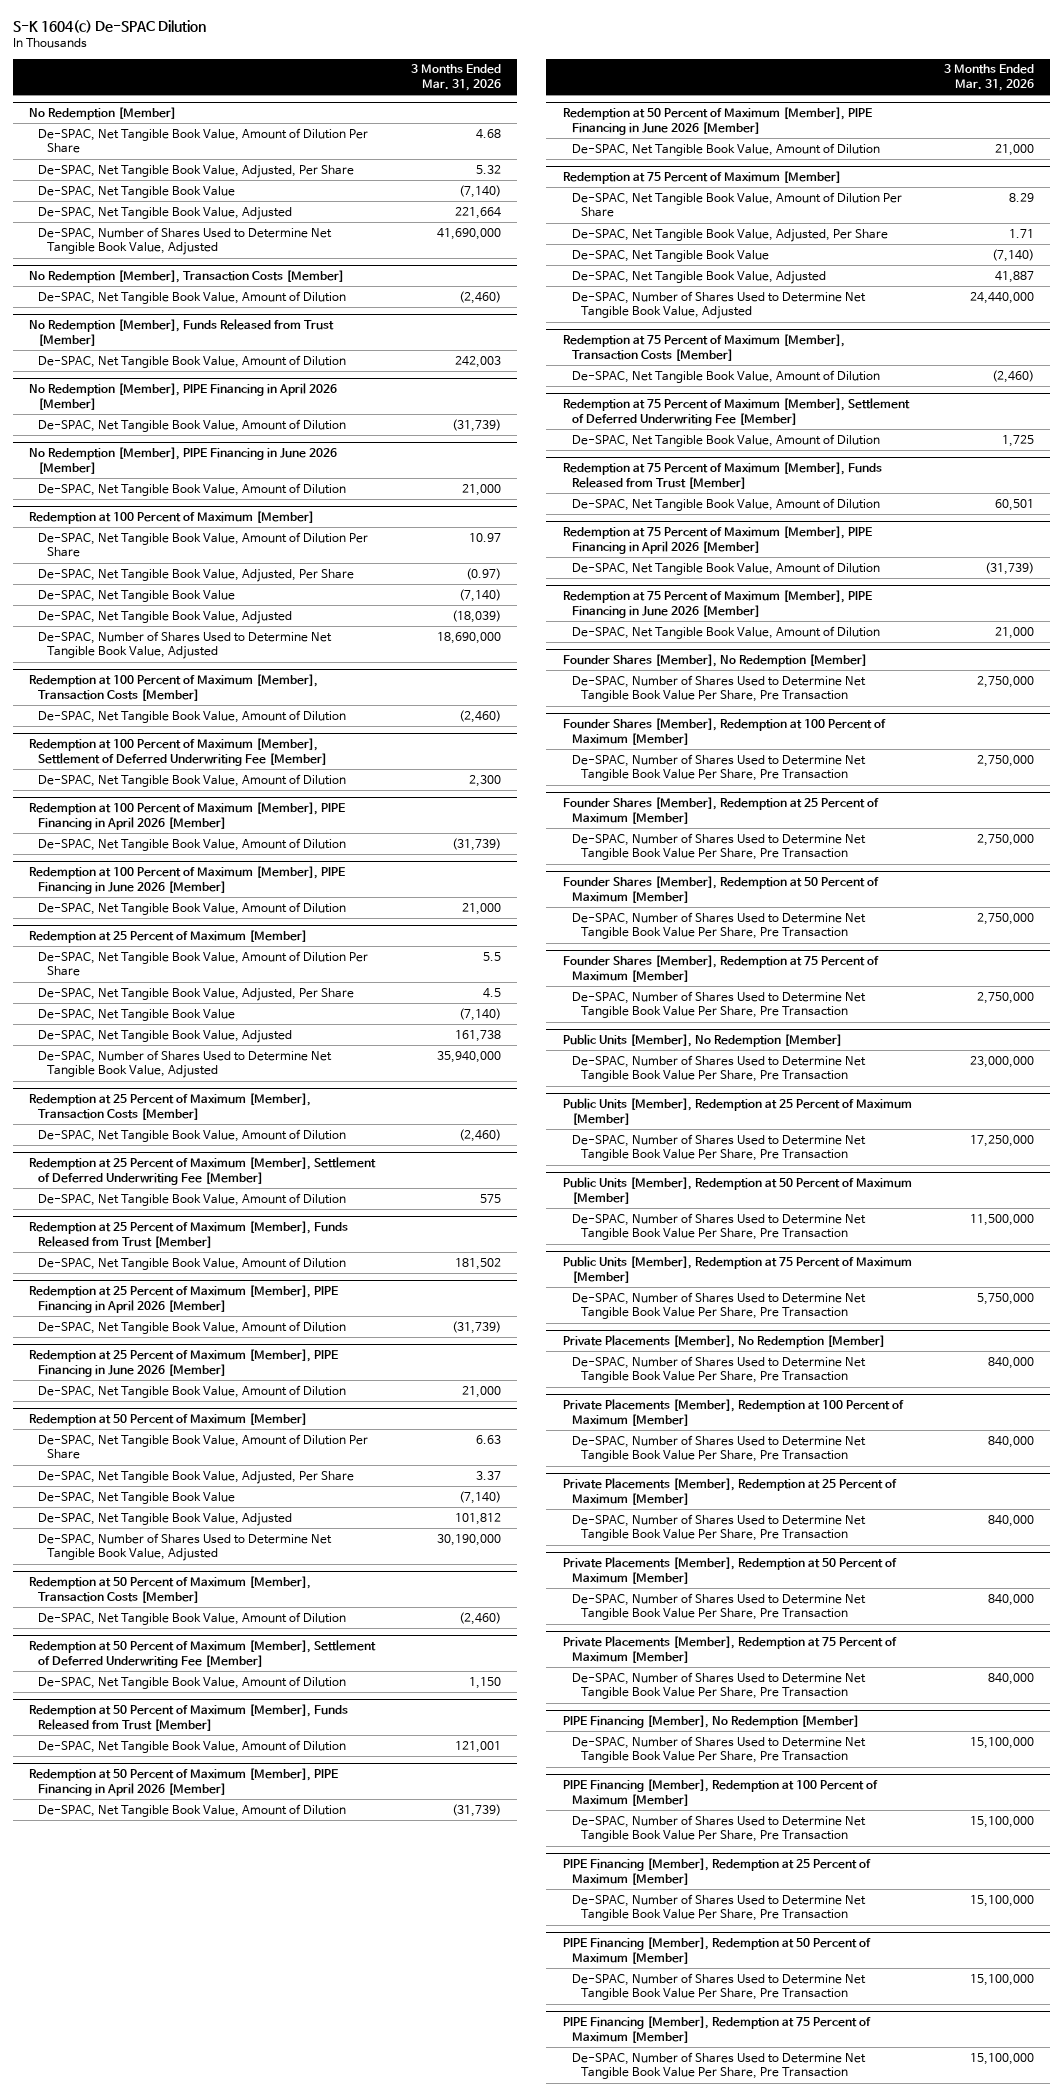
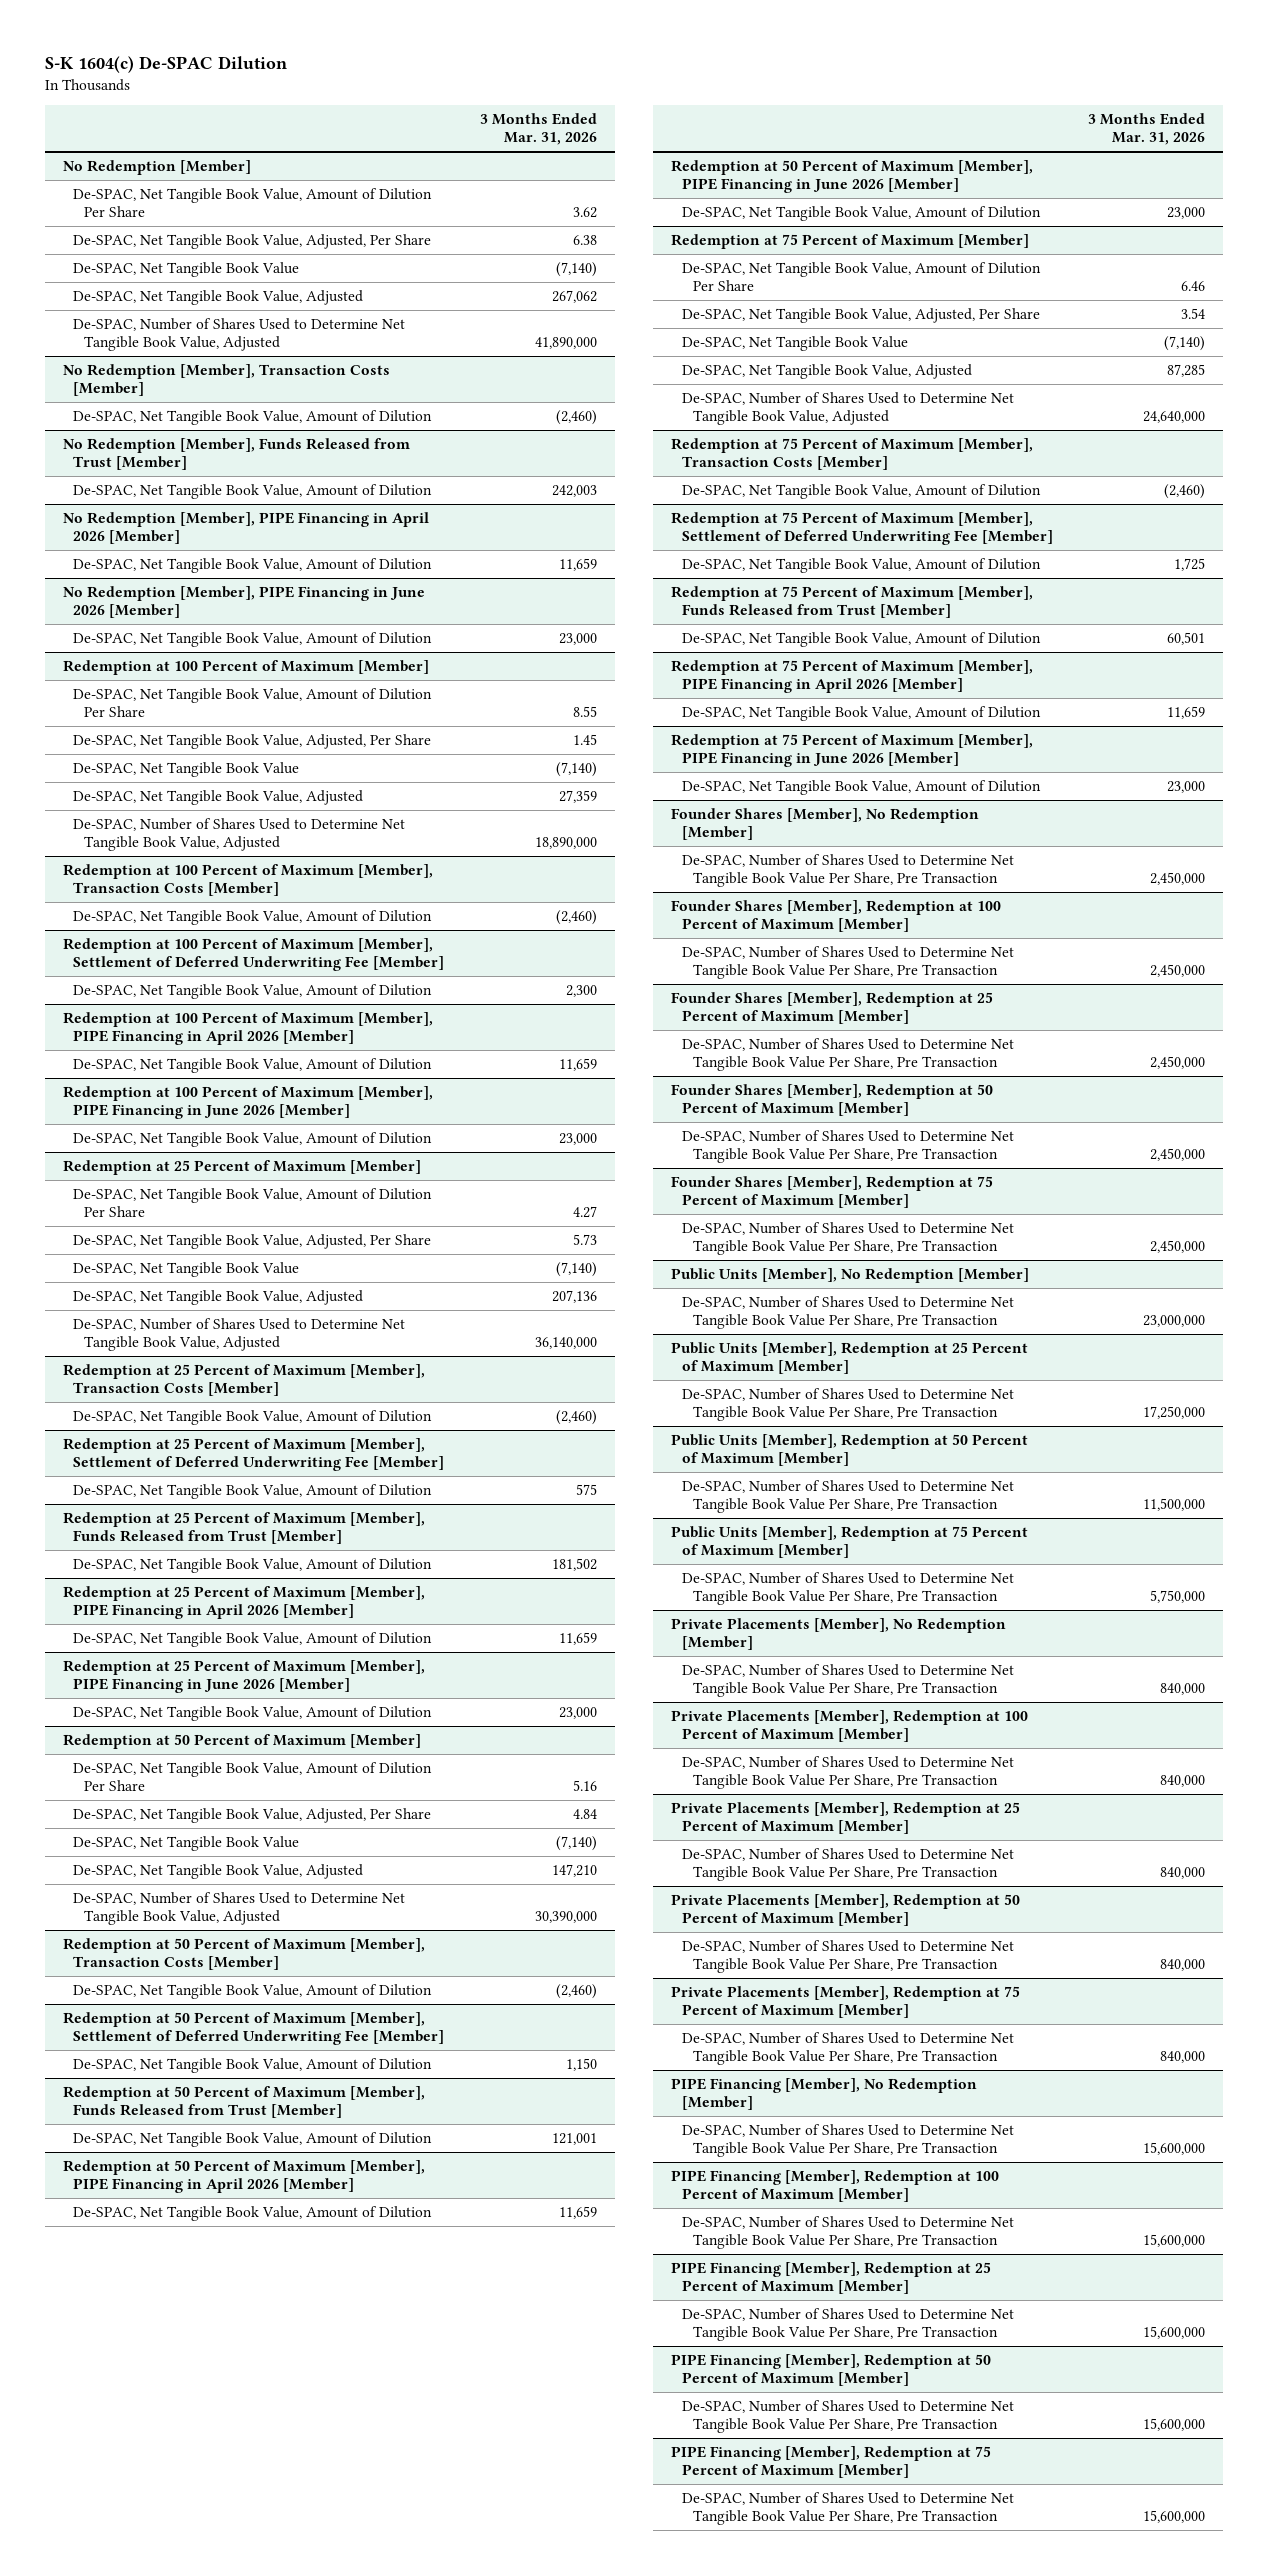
@ No Redemption [Member]
- De-SPAC, Net Tangible Book Value, Amount of Dilution Per Share | 4.68
- De-SPAC, Net Tangible Book Value, Adjusted, Per Share | 5.32
+ De-SPAC, Net Tangible Book Value, Amount of Dilution Per Share | 3.62
+ De-SPAC, Net Tangible Book Value, Adjusted, Per Share | 6.38
- De-SPAC, Net Tangible Book Value, Adjusted | 221,664
- De-SPAC, Number of Shares Used to Determine Net Tangible Book Value, Adjusted | 41,690,000
+ De-SPAC, Net Tangible Book Value, Adjusted | 267,062
+ De-SPAC, Number of Shares Used to Determine Net Tangible Book Value, Adjusted | 41,890,000
@ No Redemption [Member], PIPE Financing in April 2026 [Member]
- De-SPAC, Net Tangible Book Value, Amount of Dilution | (31,739)
+ De-SPAC, Net Tangible Book Value, Amount of Dilution | 11,659
@ No Redemption [Member], PIPE Financing in June 2026 [Member]
- De-SPAC, Net Tangible Book Value, Amount of Dilution | 21,000
+ De-SPAC, Net Tangible Book Value, Amount of Dilution | 23,000
@ Redemption at 100 Percent of Maximum [Member]
- De-SPAC, Net Tangible Book Value, Amount of Dilution Per Share | 10.97
- De-SPAC, Net Tangible Book Value, Adjusted, Per Share | (0.97)
+ De-SPAC, Net Tangible Book Value, Amount of Dilution Per Share | 8.55
+ De-SPAC, Net Tangible Book Value, Adjusted, Per Share | 1.45
- De-SPAC, Net Tangible Book Value, Adjusted | (18,039)
- De-SPAC, Number of Shares Used to Determine Net Tangible Book Value, Adjusted | 18,690,000
+ De-SPAC, Net Tangible Book Value, Adjusted | 27,359
+ De-SPAC, Number of Shares Used to Determine Net Tangible Book Value, Adjusted | 18,890,000
@ Redemption at 100 Percent of Maximum [Member], PIPE Financing in April 2026 [Member]
- De-SPAC, Net Tangible Book Value, Amount of Dilution | (31,739)
+ De-SPAC, Net Tangible Book Value, Amount of Dilution | 11,659
@ Redemption at 100 Percent of Maximum [Member], PIPE Financing in June 2026 [Member]
- De-SPAC, Net Tangible Book Value, Amount of Dilution | 21,000
+ De-SPAC, Net Tangible Book Value, Amount of Dilution | 23,000
@ Redemption at 25 Percent of Maximum [Member]
- De-SPAC, Net Tangible Book Value, Amount of Dilution Per Share | 5.5
- De-SPAC, Net Tangible Book Value, Adjusted, Per Share | 4.5
+ De-SPAC, Net Tangible Book Value, Amount of Dilution Per Share | 4.27
+ De-SPAC, Net Tangible Book Value, Adjusted, Per Share | 5.73
- De-SPAC, Net Tangible Book Value, Adjusted | 161,738
- De-SPAC, Number of Shares Used to Determine Net Tangible Book Value, Adjusted | 35,940,000
+ De-SPAC, Net Tangible Book Value, Adjusted | 207,136
+ De-SPAC, Number of Shares Used to Determine Net Tangible Book Value, Adjusted | 36,140,000
@ Redemption at 25 Percent of Maximum [Member], PIPE Financing in April 2026 [Member]
- De-SPAC, Net Tangible Book Value, Amount of Dilution | (31,739)
+ De-SPAC, Net Tangible Book Value, Amount of Dilution | 11,659
@ Redemption at 25 Percent of Maximum [Member], PIPE Financing in June 2026 [Member]
- De-SPAC, Net Tangible Book Value, Amount of Dilution | 21,000
+ De-SPAC, Net Tangible Book Value, Amount of Dilution | 23,000
@ Redemption at 50 Percent of Maximum [Member]
- De-SPAC, Net Tangible Book Value, Amount of Dilution Per Share | 6.63
- De-SPAC, Net Tangible Book Value, Adjusted, Per Share | 3.37
+ De-SPAC, Net Tangible Book Value, Amount of Dilution Per Share | 5.16
+ De-SPAC, Net Tangible Book Value, Adjusted, Per Share | 4.84
- De-SPAC, Net Tangible Book Value, Adjusted | 101,812
- De-SPAC, Number of Shares Used to Determine Net Tangible Book Value, Adjusted | 30,190,000
+ De-SPAC, Net Tangible Book Value, Adjusted | 147,210
+ De-SPAC, Number of Shares Used to Determine Net Tangible Book Value, Adjusted | 30,390,000
@ Redemption at 50 Percent of Maximum [Member], PIPE Financing in April 2026 [Member]
- De-SPAC, Net Tangible Book Value, Amount of Dilution | (31,739)
+ De-SPAC, Net Tangible Book Value, Amount of Dilution | 11,659
@ Redemption at 50 Percent of Maximum [Member], PIPE Financing in June 2026 [Member]
- De-SPAC, Net Tangible Book Value, Amount of Dilution | 21,000
+ De-SPAC, Net Tangible Book Value, Amount of Dilution | 23,000
@ Redemption at 75 Percent of Maximum [Member]
- De-SPAC, Net Tangible Book Value, Amount of Dilution Per Share | 8.29
- De-SPAC, Net Tangible Book Value, Adjusted, Per Share | 1.71
+ De-SPAC, Net Tangible Book Value, Amount of Dilution Per Share | 6.46
+ De-SPAC, Net Tangible Book Value, Adjusted, Per Share | 3.54
- De-SPAC, Net Tangible Book Value, Adjusted | 41,887
- De-SPAC, Number of Shares Used to Determine Net Tangible Book Value, Adjusted | 24,440,000
+ De-SPAC, Net Tangible Book Value, Adjusted | 87,285
+ De-SPAC, Number of Shares Used to Determine Net Tangible Book Value, Adjusted | 24,640,000
@ Redemption at 75 Percent of Maximum [Member], PIPE Financing in April 2026 [Member]
- De-SPAC, Net Tangible Book Value, Amount of Dilution | (31,739)
+ De-SPAC, Net Tangible Book Value, Amount of Dilution | 11,659
@ Redemption at 75 Percent of Maximum [Member], PIPE Financing in June 2026 [Member]
- De-SPAC, Net Tangible Book Value, Amount of Dilution | 21,000
+ De-SPAC, Net Tangible Book Value, Amount of Dilution | 23,000
@ Founder Shares [Member], No Redemption [Member]
- De-SPAC, Number of Shares Used to Determine Net Tangible Book Value Per Share, Pre Transaction | 2,750,000
+ De-SPAC, Number of Shares Used to Determine Net Tangible Book Value Per Share, Pre Transaction | 2,450,000
@ Founder Shares [Member], Redemption at 100 Percent of Maximum [Member]
- De-SPAC, Number of Shares Used to Determine Net Tangible Book Value Per Share, Pre Transaction | 2,750,000
+ De-SPAC, Number of Shares Used to Determine Net Tangible Book Value Per Share, Pre Transaction | 2,450,000
@ Founder Shares [Member], Redemption at 25 Percent of Maximum [Member]
- De-SPAC, Number of Shares Used to Determine Net Tangible Book Value Per Share, Pre Transaction | 2,750,000
+ De-SPAC, Number of Shares Used to Determine Net Tangible Book Value Per Share, Pre Transaction | 2,450,000
@ Founder Shares [Member], Redemption at 50 Percent of Maximum [Member]
- De-SPAC, Number of Shares Used to Determine Net Tangible Book Value Per Share, Pre Transaction | 2,750,000
+ De-SPAC, Number of Shares Used to Determine Net Tangible Book Value Per Share, Pre Transaction | 2,450,000
@ Founder Shares [Member], Redemption at 75 Percent of Maximum [Member]
- De-SPAC, Number of Shares Used to Determine Net Tangible Book Value Per Share, Pre Transaction | 2,750,000
+ De-SPAC, Number of Shares Used to Determine Net Tangible Book Value Per Share, Pre Transaction | 2,450,000
@ PIPE Financing [Member], No Redemption [Member]
- De-SPAC, Number of Shares Used to Determine Net Tangible Book Value Per Share, Pre Transaction | 15,100,000
+ De-SPAC, Number of Shares Used to Determine Net Tangible Book Value Per Share, Pre Transaction | 15,600,000
@ PIPE Financing [Member], Redemption at 100 Percent of Maximum [Member]
- De-SPAC, Number of Shares Used to Determine Net Tangible Book Value Per Share, Pre Transaction | 15,100,000
+ De-SPAC, Number of Shares Used to Determine Net Tangible Book Value Per Share, Pre Transaction | 15,600,000
@ PIPE Financing [Member], Redemption at 25 Percent of Maximum [Member]
- De-SPAC, Number of Shares Used to Determine Net Tangible Book Value Per Share, Pre Transaction | 15,100,000
+ De-SPAC, Number of Shares Used to Determine Net Tangible Book Value Per Share, Pre Transaction | 15,600,000
@ PIPE Financing [Member], Redemption at 50 Percent of Maximum [Member]
- De-SPAC, Number of Shares Used to Determine Net Tangible Book Value Per Share, Pre Transaction | 15,100,000
+ De-SPAC, Number of Shares Used to Determine Net Tangible Book Value Per Share, Pre Transaction | 15,600,000
@ PIPE Financing [Member], Redemption at 75 Percent of Maximum [Member]
- De-SPAC, Number of Shares Used to Determine Net Tangible Book Value Per Share, Pre Transaction | 15,100,000
+ De-SPAC, Number of Shares Used to Determine Net Tangible Book Value Per Share, Pre Transaction | 15,600,000

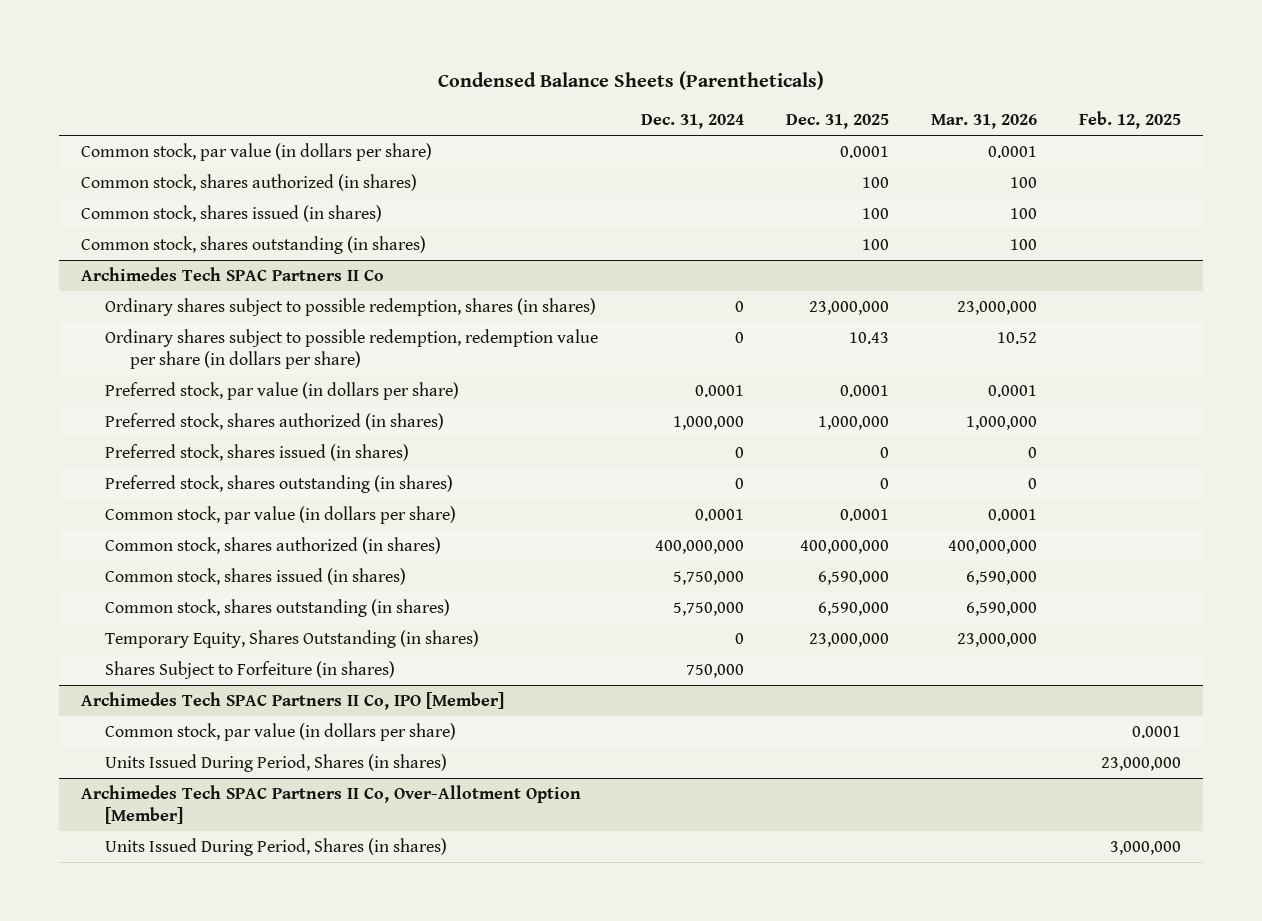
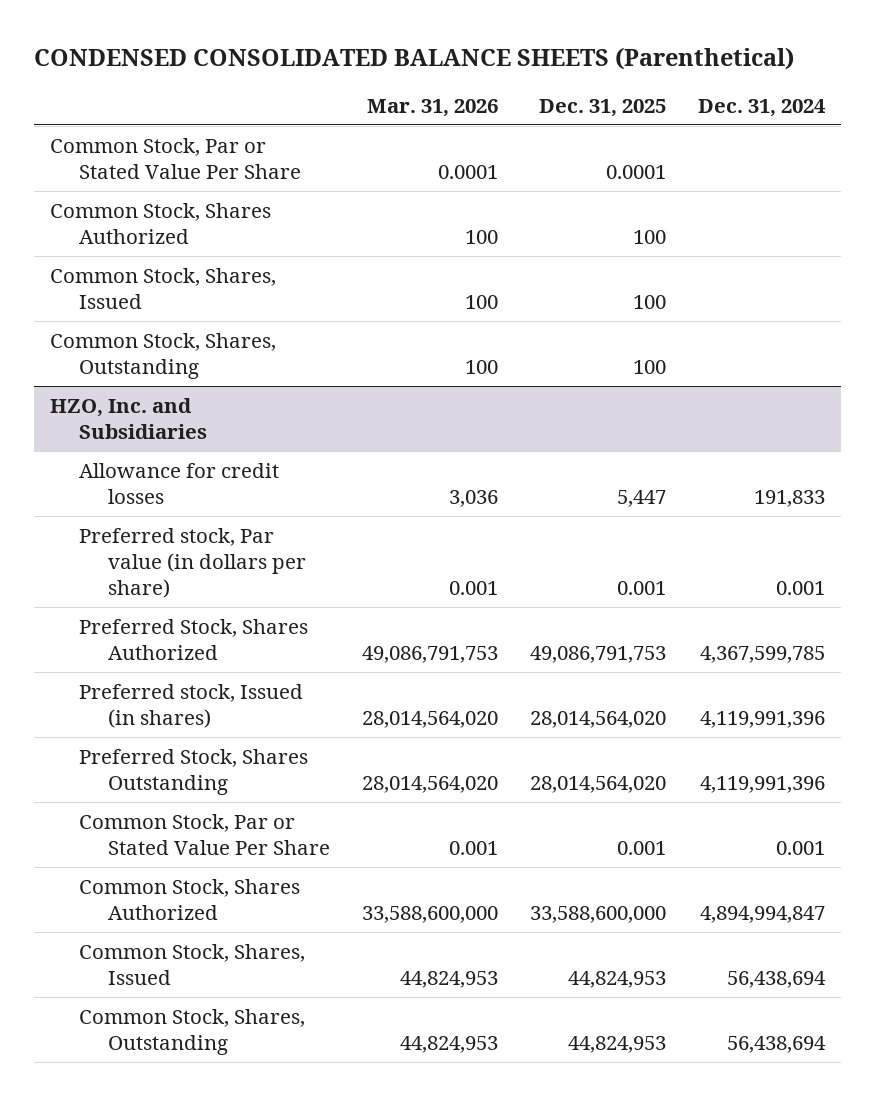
- Condensed Balance Sheets (Parentheticals)
+ CONDENSED CONSOLIDATED BALANCE SHEETS (Parenthetical)
- | Dec. 31, 2024 | Dec. 31, 2025 | Mar. 31, 2026 | Feb. 12, 2025
+ | Mar. 31, 2026 | Dec. 31, 2025 | Dec. 31, 2024
- Common stock, par value (in dollars per share) | | 0.0001 | 0.0001 |
- Common stock, shares authorized (in shares) | | 100 | 100 |
- Common stock, shares issued (in shares) | | 100 | 100 |
- Common stock, shares outstanding (in shares) | | 100 | 100 |
- Archimedes Tech SPAC Partners II Co
- Ordinary shares subject to possible redemption, shares (in shares) | 0 | 23,000,000 | 23,000,000 |
- Ordinary shares subject to possible redemption, redemption value per share (in dollars per share) | 0 | 10.43 | 10.52 |
- Preferred stock, par value (in dollars per share) | 0.0001 | 0.0001 | 0.0001 |
- Preferred stock, shares authorized (in shares) | 1,000,000 | 1,000,000 | 1,000,000 |
- Preferred stock, shares issued (in shares) | 0 | 0 | 0 |
- Preferred stock, shares outstanding (in shares) | 0 | 0 | 0 |
- Common stock, par value (in dollars per share) | 0.0001 | 0.0001 | 0.0001 |
- Common stock, shares authorized (in shares) | 400,000,000 | 400,000,000 | 400,000,000 |
- Common stock, shares issued (in shares) | 5,750,000 | 6,590,000 | 6,590,000 |
- Common stock, shares outstanding (in shares) | 5,750,000 | 6,590,000 | 6,590,000 |
- Temporary Equity, Shares Outstanding (in shares) | 0 | 23,000,000 | 23,000,000 |
- Shares Subject to Forfeiture (in shares) | 750,000 | | |
- Archimedes Tech SPAC Partners II Co, IPO [Member]
- Common stock, par value (in dollars per share) | | | | 0.0001
- Units Issued During Period, Shares (in shares) | | | | 23,000,000
- Archimedes Tech SPAC Partners II Co, Over-Allotment Option [Member]
- Units Issued During Period, Shares (in shares) | | | | 3,000,000
+ Common Stock, Par or Stated Value Per Share | 0.0001 | 0.0001 |
+ Common Stock, Shares Authorized | 100 | 100 |
+ Common Stock, Shares, Issued | 100 | 100 |
+ Common Stock, Shares, Outstanding | 100 | 100 |
+ HZO, Inc. and Subsidiaries
+ Allowance for credit losses | 3,036 | 5,447 | 191,833
+ Preferred stock, Par value (in dollars per share) | 0.001 | 0.001 | 0.001
+ Preferred Stock, Shares Authorized | 49,086,791,753 | 49,086,791,753 | 4,367,599,785
+ Preferred stock, Issued (in shares) | 28,014,564,020 | 28,014,564,020 | 4,119,991,396
+ Preferred Stock, Shares Outstanding | 28,014,564,020 | 28,014,564,020 | 4,119,991,396
+ Common Stock, Par or Stated Value Per Share | 0.001 | 0.001 | 0.001
+ Common Stock, Shares Authorized | 33,588,600,000 | 33,588,600,000 | 4,894,994,847
+ Common Stock, Shares, Issued | 44,824,953 | 44,824,953 | 56,438,694
+ Common Stock, Shares, Outstanding | 44,824,953 | 44,824,953 | 56,438,694

